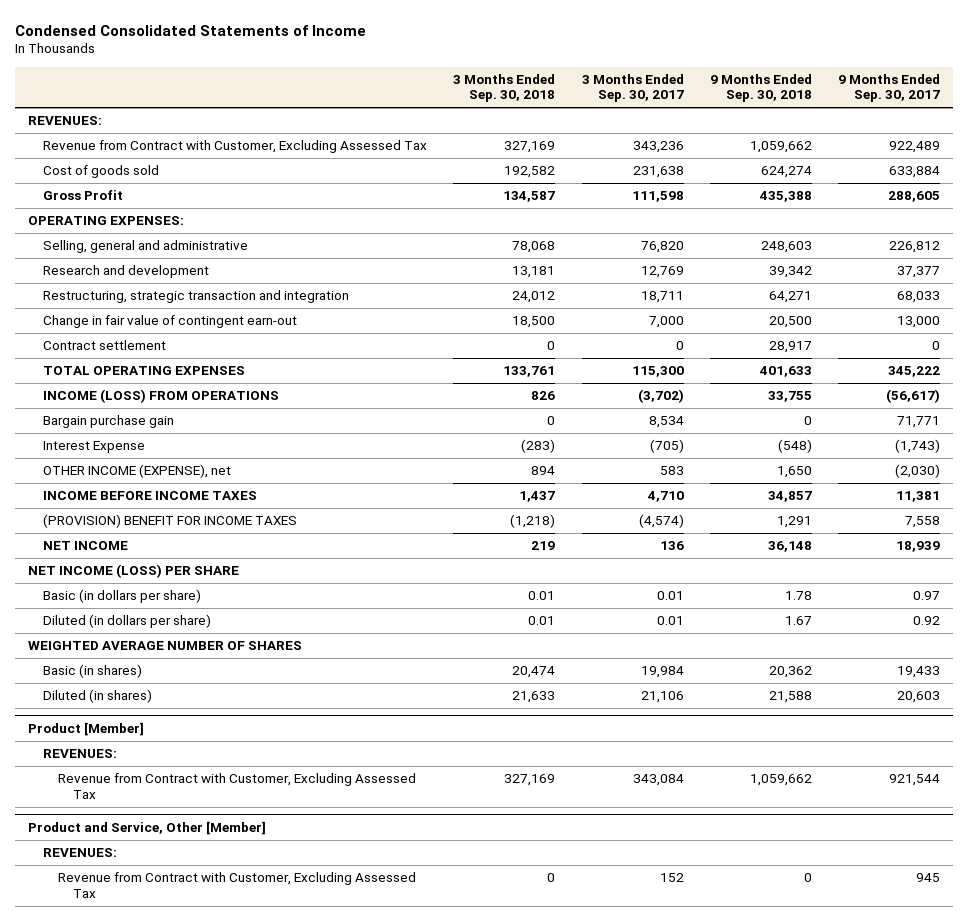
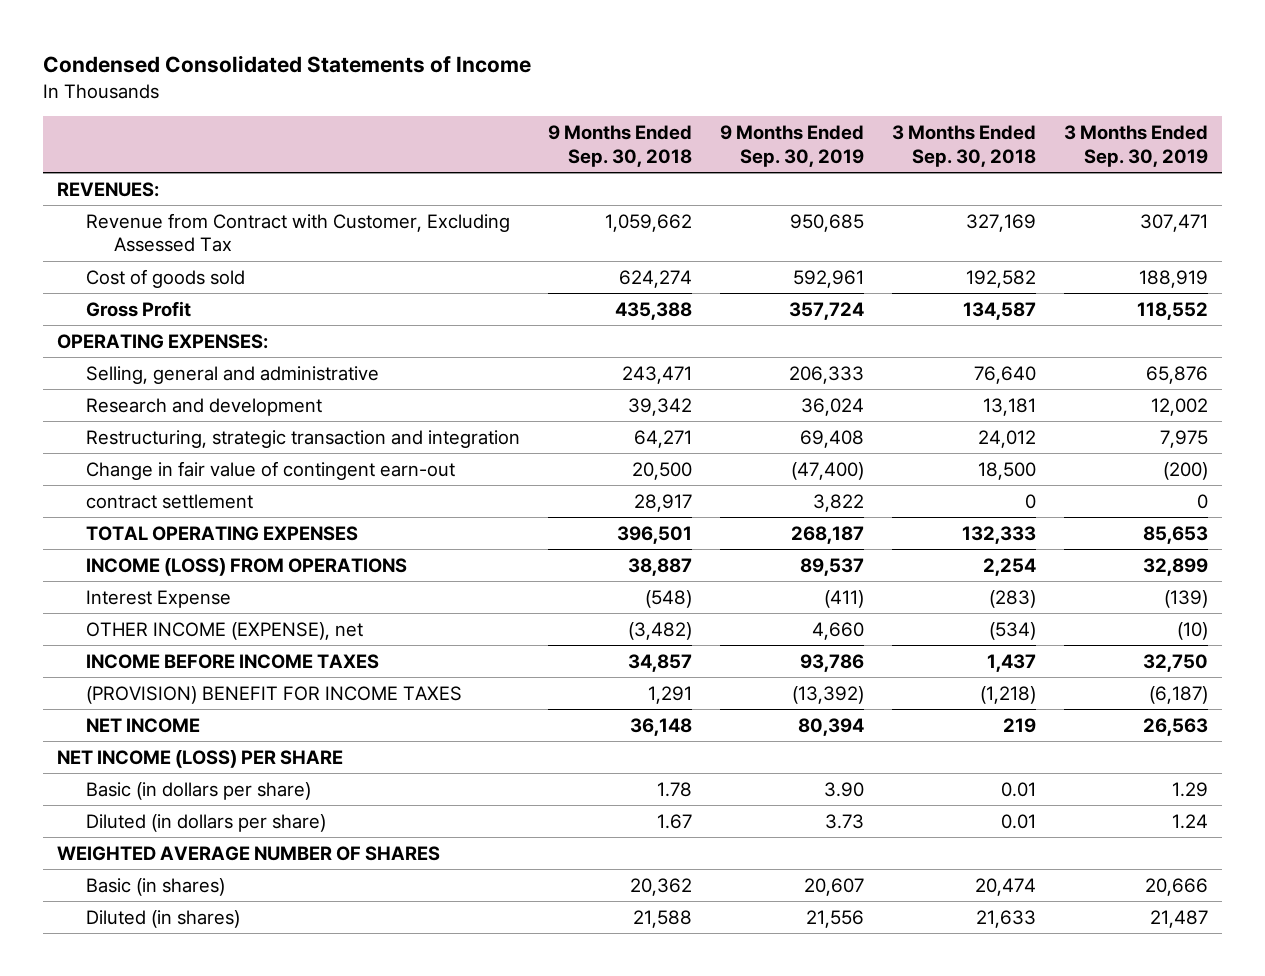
- | 3 Months Ended Sep. 30, 2018 | 3 Months Ended Sep. 30, 2017 | 9 Months Ended Sep. 30, 2018 | 9 Months Ended Sep. 30, 2017
+ | 9 Months Ended Sep. 30, 2018 | 9 Months Ended Sep. 30, 2019 | 3 Months Ended Sep. 30, 2018 | 3 Months Ended Sep. 30, 2019
- Selling, general and administrative | 78,068 | 76,820 | 248,603 | 226,812
+ Selling, general and administrative | 243,471 | 206,333 | 76,640 | 65,876
- Contract settlement | 0 | 0 | 28,917 | 0
- TOTAL OPERATING EXPENSES | 133,761 | 115,300 | 401,633 | 345,222
- INCOME (LOSS) FROM OPERATIONS | 826 | (3,702) | 33,755 | (56,617)
- Bargain purchase gain | 0 | 8,534 | 0 | 71,771
+ contract settlement | 28,917 | 3,822 | 0 | 0
+ TOTAL OPERATING EXPENSES | 396,501 | 268,187 | 132,333 | 85,653
+ INCOME (LOSS) FROM OPERATIONS | 38,887 | 89,537 | 2,254 | 32,899
- OTHER INCOME (EXPENSE), net | 894 | 583 | 1,650 | (2,030)
+ OTHER INCOME (EXPENSE), net | (3,482) | 4,660 | (534) | (10)
- Product [Member]
- REVENUES:
- Revenue from Contract with Customer, Excluding Assessed Tax | 327,169 | 343,084 | 1,059,662 | 921,544
- Product and Service, Other [Member]
- REVENUES:
- Revenue from Contract with Customer, Excluding Assessed Tax | 0 | 152 | 0 | 945

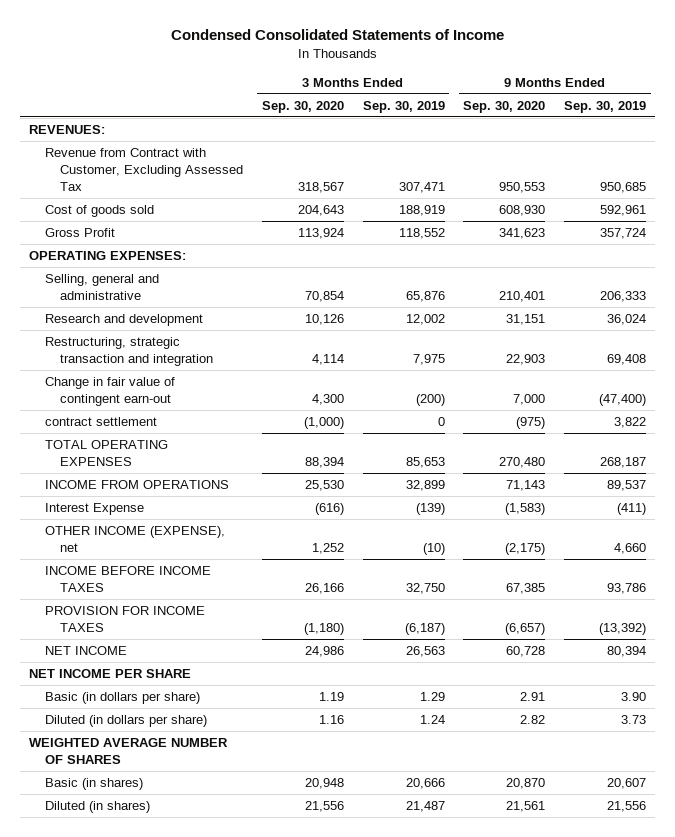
- | 9 Months Ended Sep. 30, 2018 | 9 Months Ended Sep. 30, 2019 | 3 Months Ended Sep. 30, 2018 | 3 Months Ended Sep. 30, 2019
+ | 3 Months Ended Sep. 30, 2020 | 3 Months Ended Sep. 30, 2019 | 9 Months Ended Sep. 30, 2020 | 9 Months Ended Sep. 30, 2019
- INCOME (LOSS) FROM OPERATIONS | 38,887 | 89,537 | 2,254 | 32,899
+ INCOME FROM OPERATIONS | 25,530 | 32,899 | 71,143 | 89,537
- (PROVISION) BENEFIT FOR INCOME TAXES | 1,291 | (13,392) | (1,218) | (6,187)
+ PROVISION FOR INCOME TAXES | (1,180) | (6,187) | (6,657) | (13,392)
- NET INCOME (LOSS) PER SHARE
+ NET INCOME PER SHARE

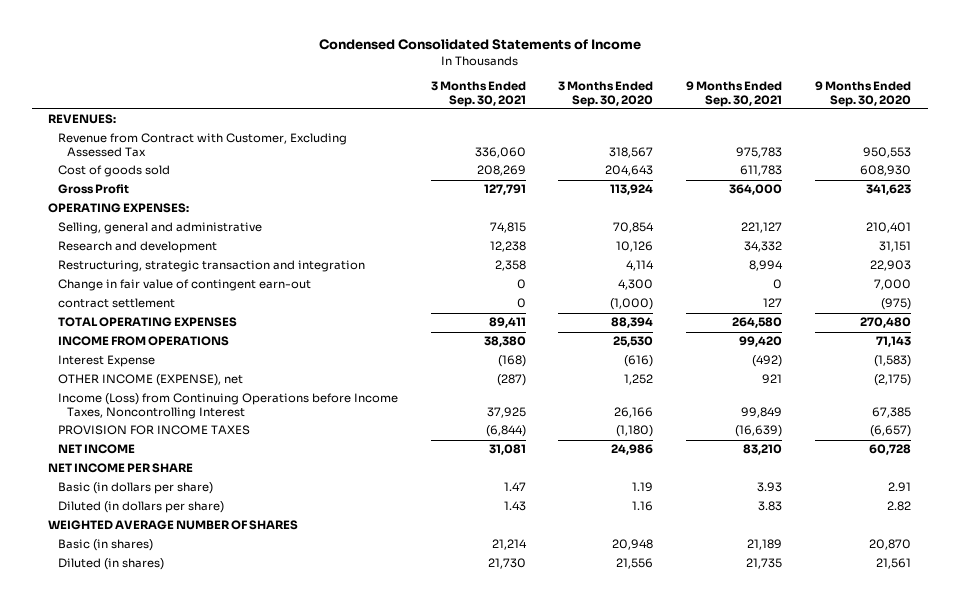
- | 3 Months Ended Sep. 30, 2020 | 3 Months Ended Sep. 30, 2019 | 9 Months Ended Sep. 30, 2020 | 9 Months Ended Sep. 30, 2019
+ | 3 Months Ended Sep. 30, 2021 | 3 Months Ended Sep. 30, 2020 | 9 Months Ended Sep. 30, 2021 | 9 Months Ended Sep. 30, 2020
- INCOME BEFORE INCOME TAXES | 26,166 | 32,750 | 67,385 | 93,786
+ Income (Loss) from Continuing Operations before Income Taxes, Noncontrolling Interest | 37,925 | 26,166 | 99,849 | 67,385

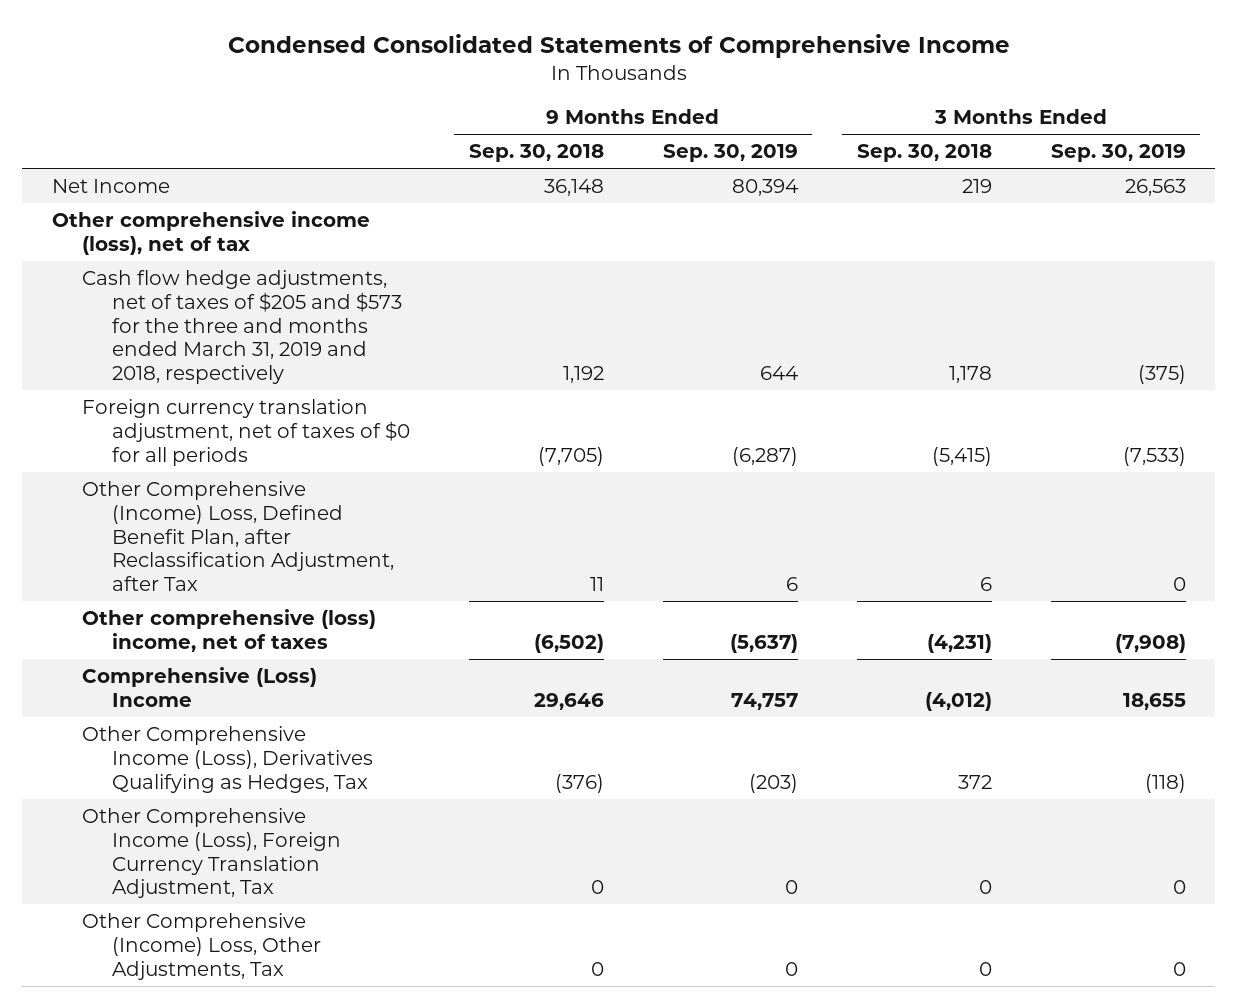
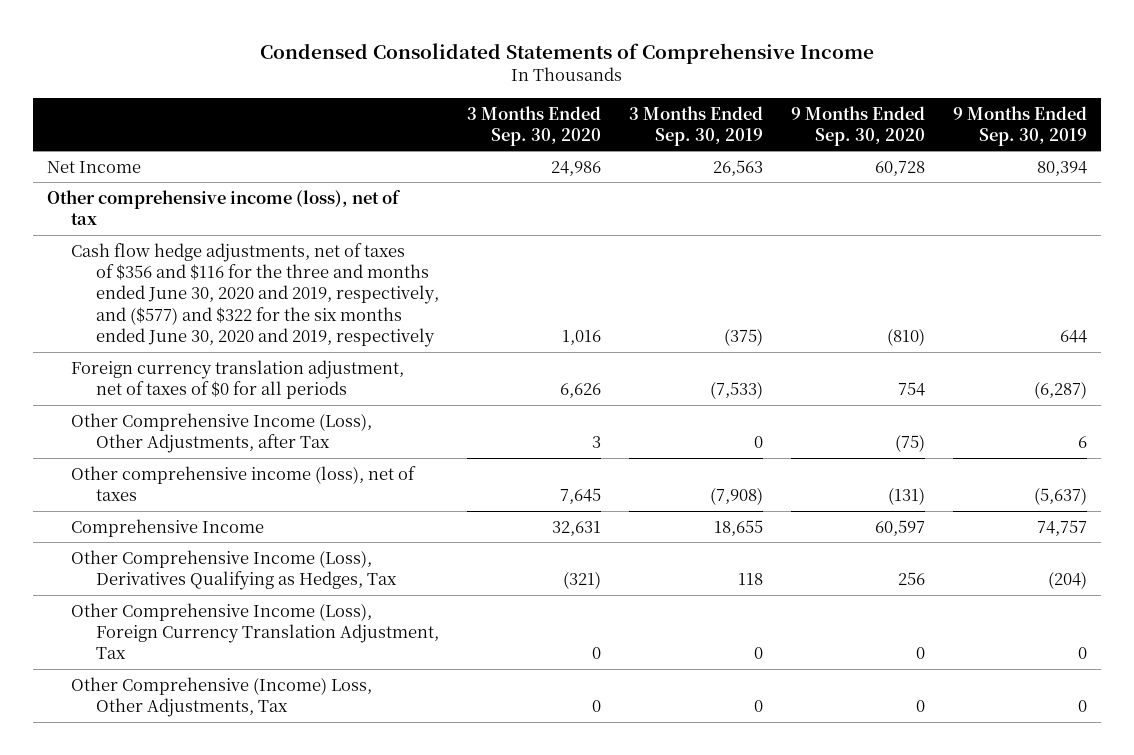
- | 9 Months Ended Sep. 30, 2018 | 9 Months Ended Sep. 30, 2019 | 3 Months Ended Sep. 30, 2018 | 3 Months Ended Sep. 30, 2019
+ | 3 Months Ended Sep. 30, 2020 | 3 Months Ended Sep. 30, 2019 | 9 Months Ended Sep. 30, 2020 | 9 Months Ended Sep. 30, 2019
- Cash flow hedge adjustments, net of taxes of $205 and $573 for the three and months ended March 31, 2019 and 2018, respectively | 1,192 | 644 | 1,178 | (375)
+ Cash flow hedge adjustments, net of taxes of $356 and $116 for the three and months ended June 30, 2020 and 2019, respectively, and ($577) and $322 for the six months ended June 30, 2020 and 2019, respectively | 1,016 | (375) | (810) | 644
- Other Comprehensive (Income) Loss, Defined Benefit Plan, after Reclassification Adjustment, after Tax | 11 | 6 | 6 | 0
- Other comprehensive (loss) income, net of taxes | (6,502) | (5,637) | (4,231) | (7,908)
- Comprehensive (Loss) Income | 29,646 | 74,757 | (4,012) | 18,655
- Other Comprehensive Income (Loss), Derivatives Qualifying as Hedges, Tax | (376) | (203) | 372 | (118)
+ Other Comprehensive Income (Loss), Other Adjustments, after Tax | 3 | 0 | (75) | 6
+ Other comprehensive income (loss), net of taxes | 7,645 | (7,908) | (131) | (5,637)
+ Comprehensive Income | 32,631 | 18,655 | 60,597 | 74,757
+ Other Comprehensive Income (Loss), Derivatives Qualifying as Hedges, Tax | (321) | 118 | 256 | (204)

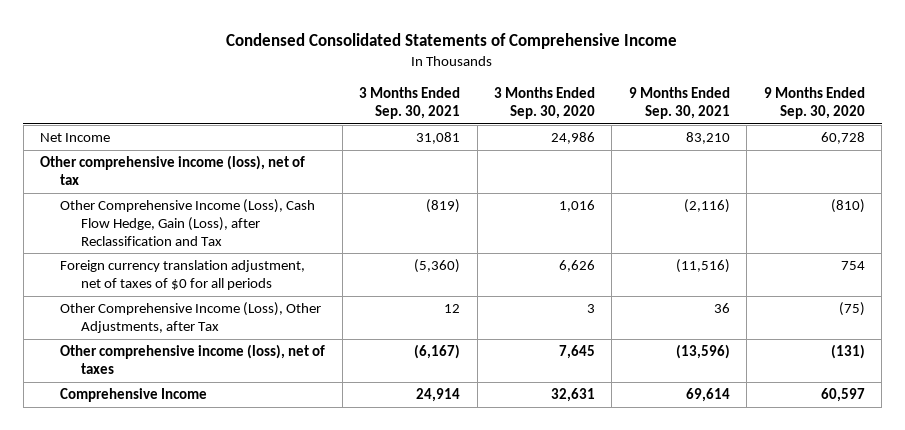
- | 3 Months Ended Sep. 30, 2020 | 3 Months Ended Sep. 30, 2019 | 9 Months Ended Sep. 30, 2020 | 9 Months Ended Sep. 30, 2019
+ | 3 Months Ended Sep. 30, 2021 | 3 Months Ended Sep. 30, 2020 | 9 Months Ended Sep. 30, 2021 | 9 Months Ended Sep. 30, 2020
- Cash flow hedge adjustments, net of taxes of $356 and $116 for the three and months ended June 30, 2020 and 2019, respectively, and ($577) and $322 for the six months ended June 30, 2020 and 2019, respectively | 1,016 | (375) | (810) | 644
+ Other Comprehensive Income (Loss), Cash Flow Hedge, Gain (Loss), after Reclassification and Tax | (819) | 1,016 | (2,116) | (810)
- Other Comprehensive Income (Loss), Derivatives Qualifying as Hedges, Tax | (321) | 118 | 256 | (204)
- Other Comprehensive Income (Loss), Foreign Currency Translation Adjustment, Tax | 0 | 0 | 0 | 0
- Other Comprehensive (Income) Loss, Other Adjustments, Tax | 0 | 0 | 0 | 0

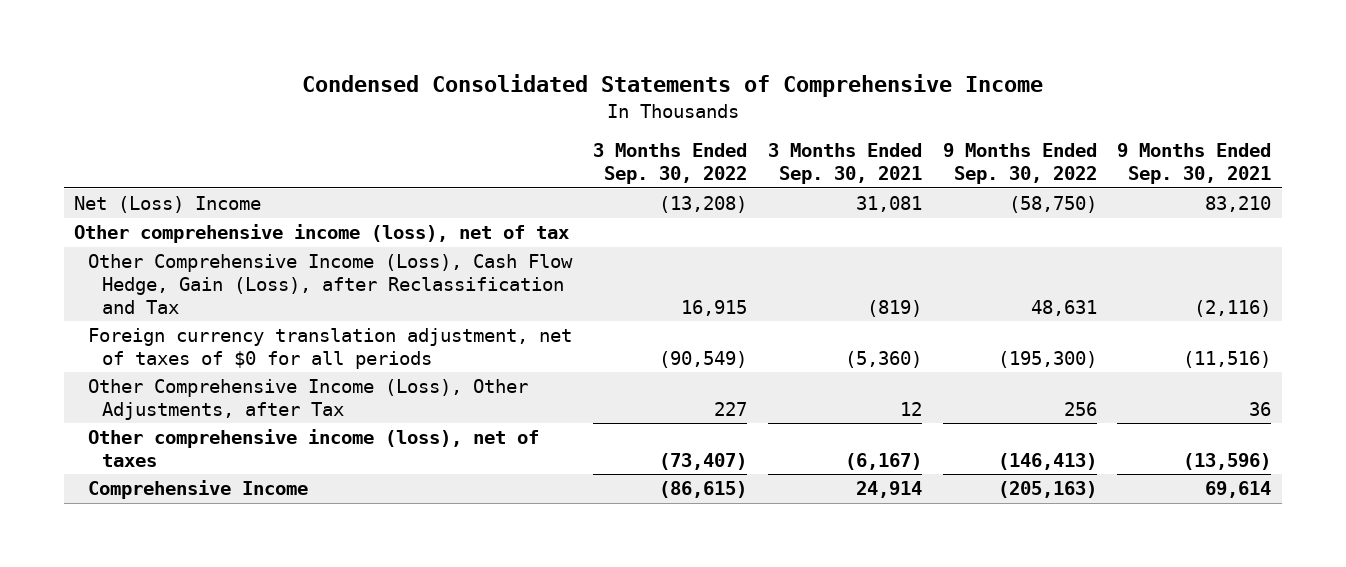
- | 3 Months Ended Sep. 30, 2021 | 3 Months Ended Sep. 30, 2020 | 9 Months Ended Sep. 30, 2021 | 9 Months Ended Sep. 30, 2020
+ | 3 Months Ended Sep. 30, 2022 | 3 Months Ended Sep. 30, 2021 | 9 Months Ended Sep. 30, 2022 | 9 Months Ended Sep. 30, 2021
- Net Income | 31,081 | 24,986 | 83,210 | 60,728
+ Net (Loss) Income | (13,208) | 31,081 | (58,750) | 83,210

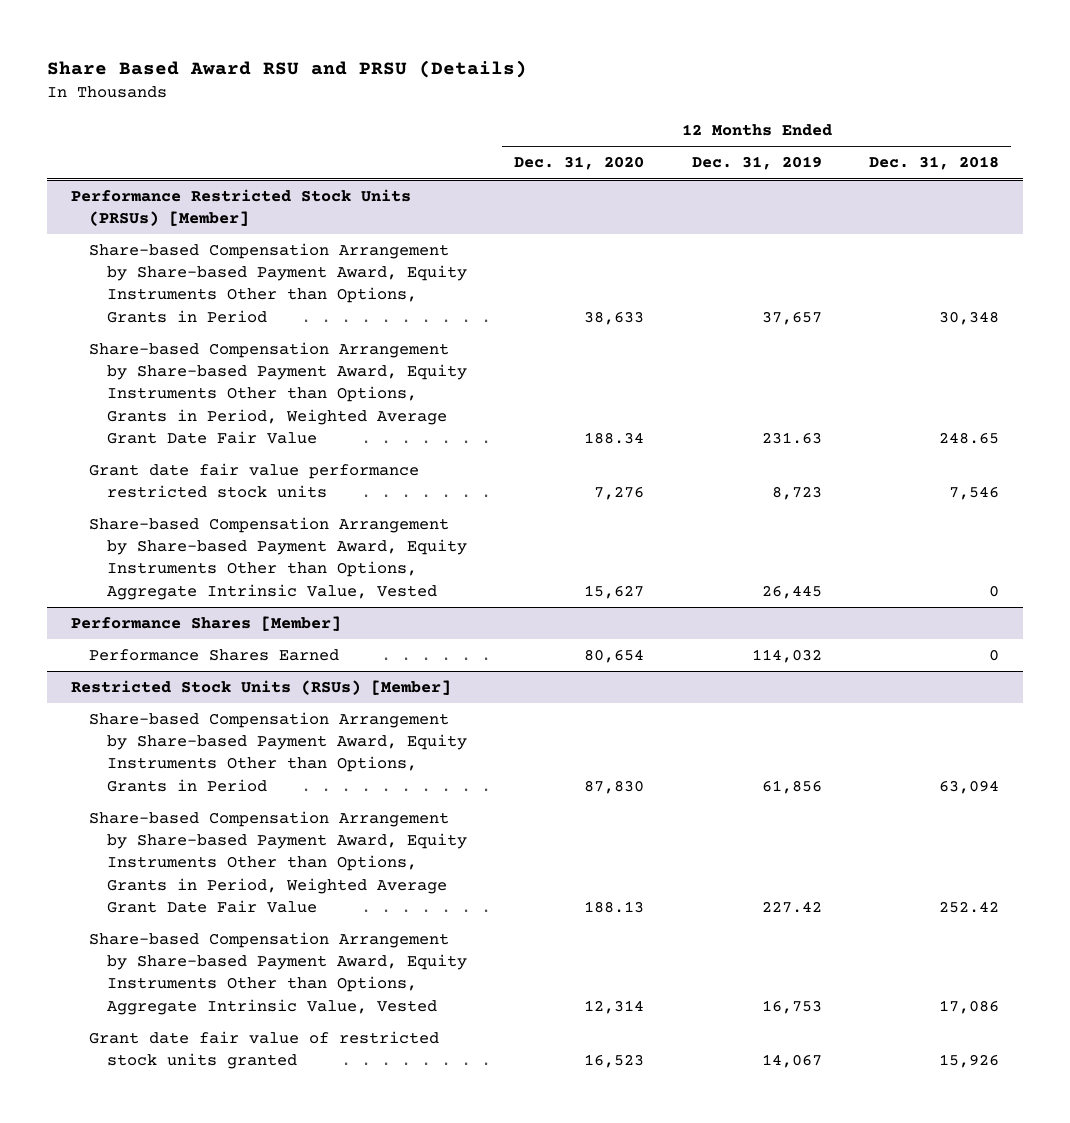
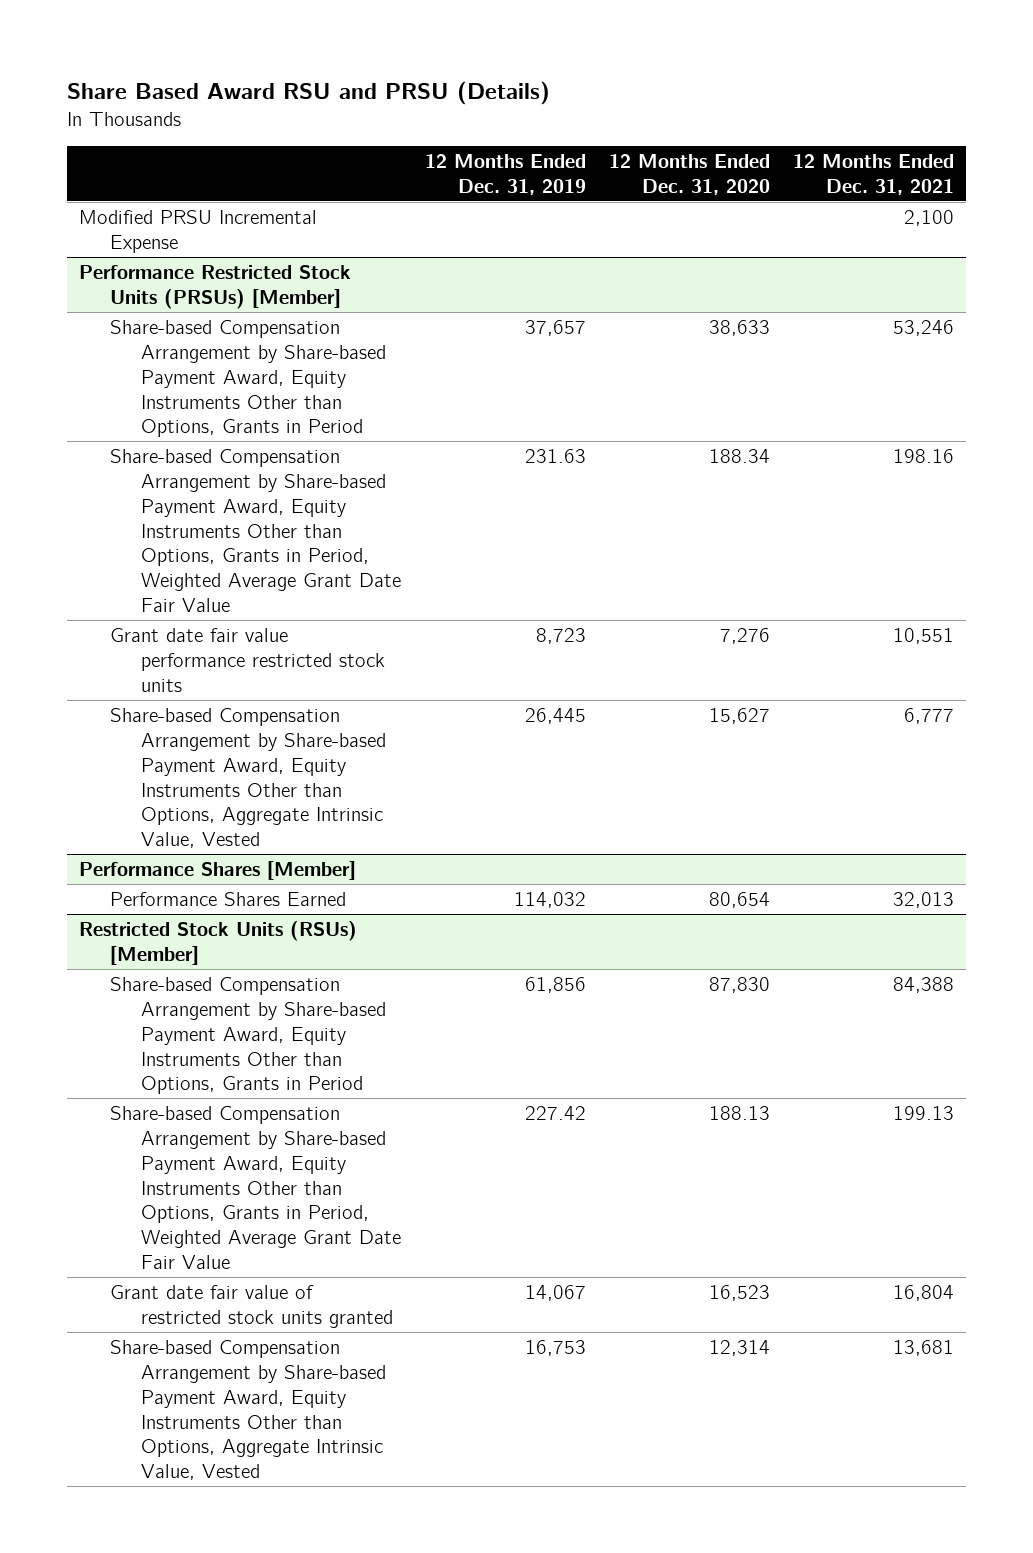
- | 12 Months Ended Dec. 31, 2020 | 12 Months Ended Dec. 31, 2019 | 12 Months Ended Dec. 31, 2018
+ | 12 Months Ended Dec. 31, 2019 | 12 Months Ended Dec. 31, 2020 | 12 Months Ended Dec. 31, 2021
+ Modified PRSU Incremental Expense | | | 2,100
@ Restricted Stock Units (RSUs) [Member]
moved down: Share-based Compensation Arrangement by Share-based Payment Award, Equity Instruments Other than Options, Aggregate Intrinsic Value, Vested | 16,753 | 12,314 | 13,681

